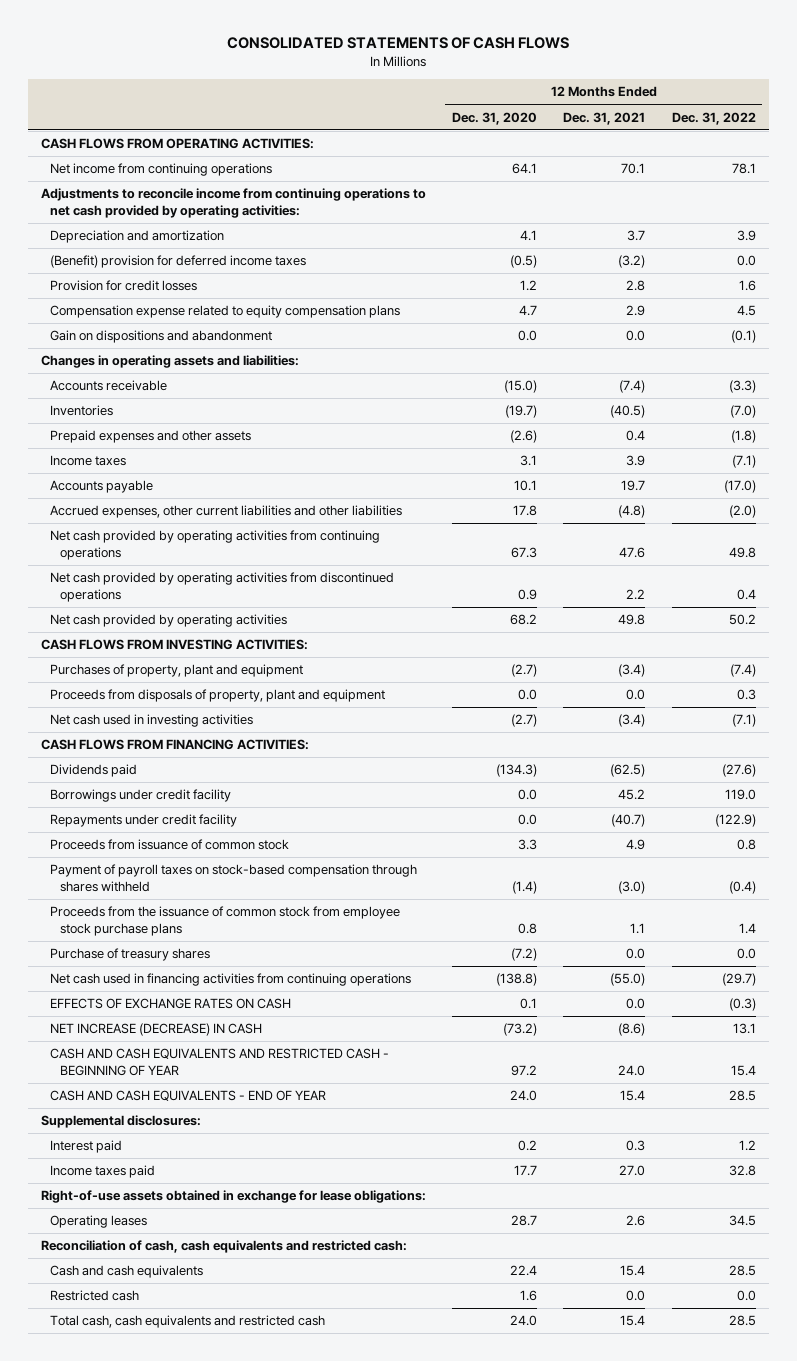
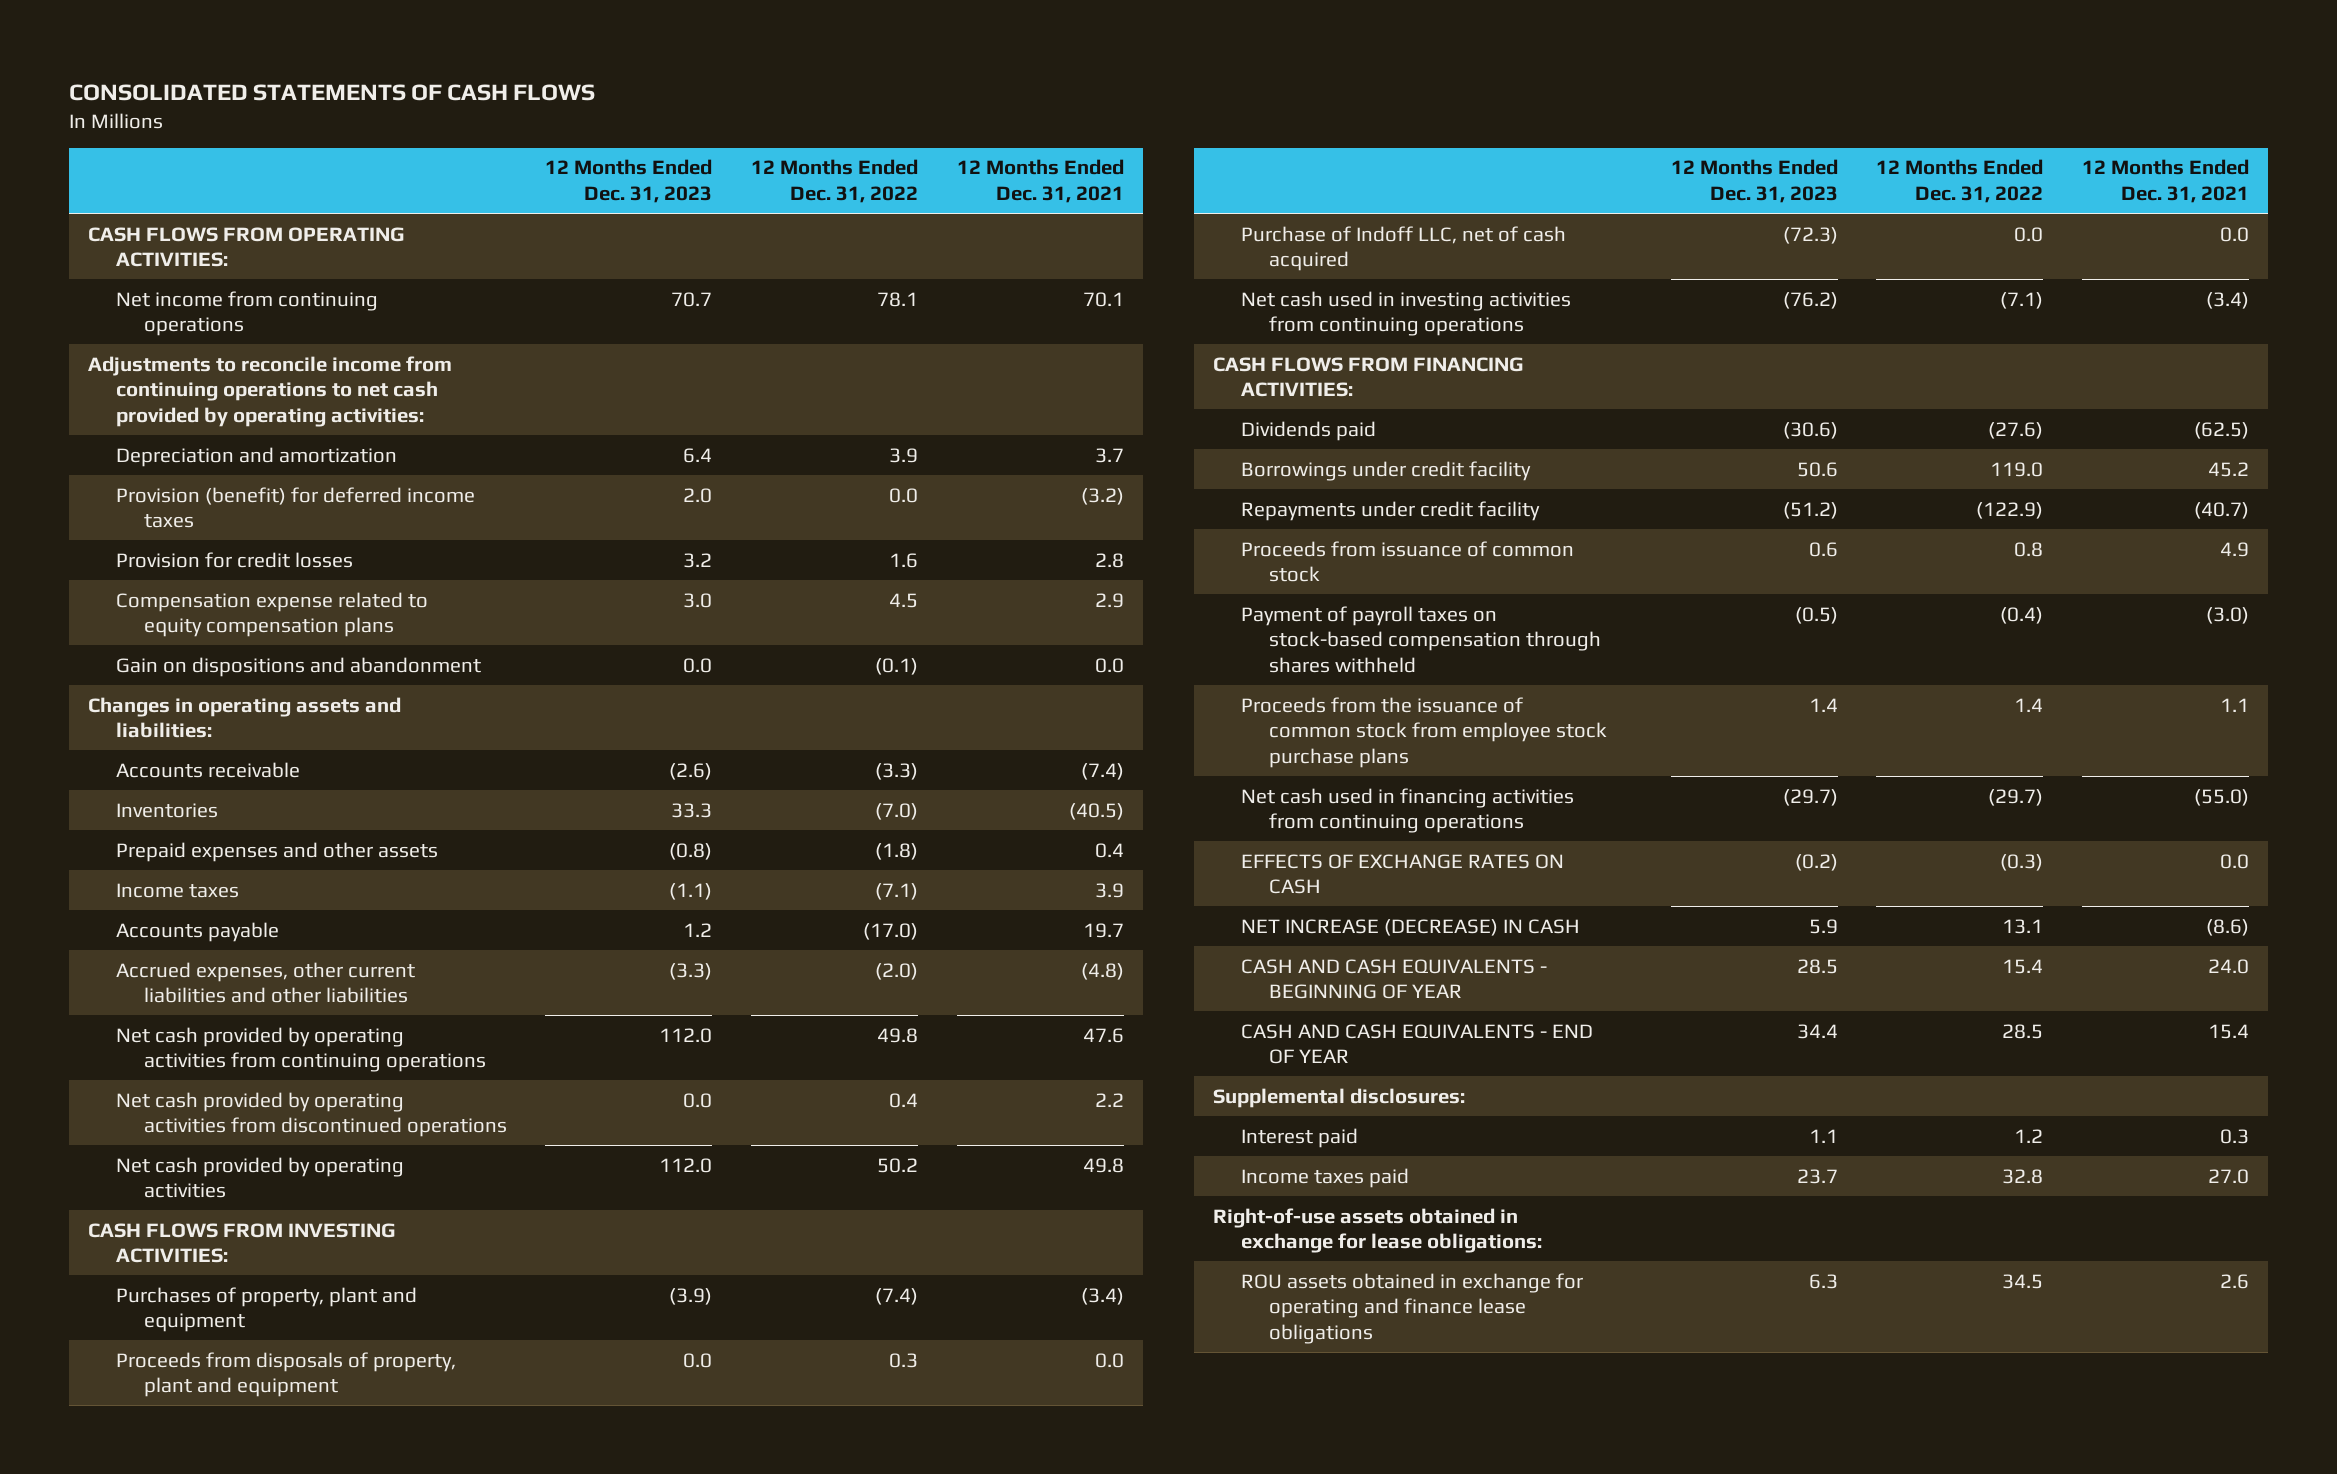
- | 12 Months Ended Dec. 31, 2020 | 12 Months Ended Dec. 31, 2021 | 12 Months Ended Dec. 31, 2022
+ | 12 Months Ended Dec. 31, 2023 | 12 Months Ended Dec. 31, 2022 | 12 Months Ended Dec. 31, 2021
- (Benefit) provision for deferred income taxes | (0.5) | (3.2) | 0.0
+ Provision (benefit) for deferred income taxes | 2.0 | 0.0 | (3.2)
- Net cash used in investing activities | (2.7) | (3.4) | (7.1)
+ Purchase of Indoff LLC, net of cash acquired | (72.3) | 0.0 | 0.0
+ Net cash used in investing activities from continuing operations | (76.2) | (7.1) | (3.4)
- Purchase of treasury shares | (7.2) | 0.0 | 0.0
- CASH AND CASH EQUIVALENTS AND RESTRICTED CASH - BEGINNING OF YEAR | 97.2 | 24.0 | 15.4
+ CASH AND CASH EQUIVALENTS - BEGINNING OF YEAR | 28.5 | 15.4 | 24.0
- Operating leases | 28.7 | 2.6 | 34.5
- Reconciliation of cash, cash equivalents and restricted cash:
- Cash and cash equivalents | 22.4 | 15.4 | 28.5
- Restricted cash | 1.6 | 0.0 | 0.0
- Total cash, cash equivalents and restricted cash | 24.0 | 15.4 | 28.5
+ ROU assets obtained in exchange for operating and finance lease obligations | 6.3 | 34.5 | 2.6

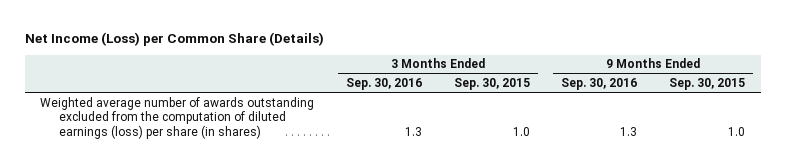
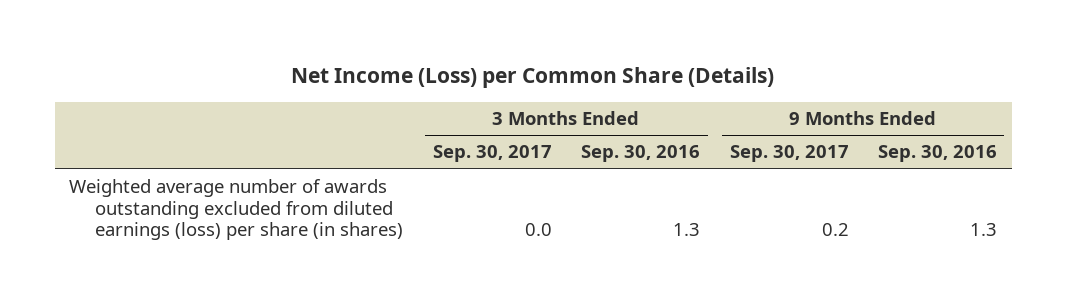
- | 3 Months Ended Sep. 30, 2016 | 3 Months Ended Sep. 30, 2015 | 9 Months Ended Sep. 30, 2016 | 9 Months Ended Sep. 30, 2015
+ | 3 Months Ended Sep. 30, 2017 | 3 Months Ended Sep. 30, 2016 | 9 Months Ended Sep. 30, 2017 | 9 Months Ended Sep. 30, 2016
- Weighted average number of awards outstanding excluded from the computation of diluted earnings (loss) per share (in shares) | 1.3 | 1.0 | 1.3 | 1.0
+ Weighted average number of awards outstanding excluded from diluted earnings (loss) per share (in shares) | 0.0 | 1.3 | 0.2 | 1.3

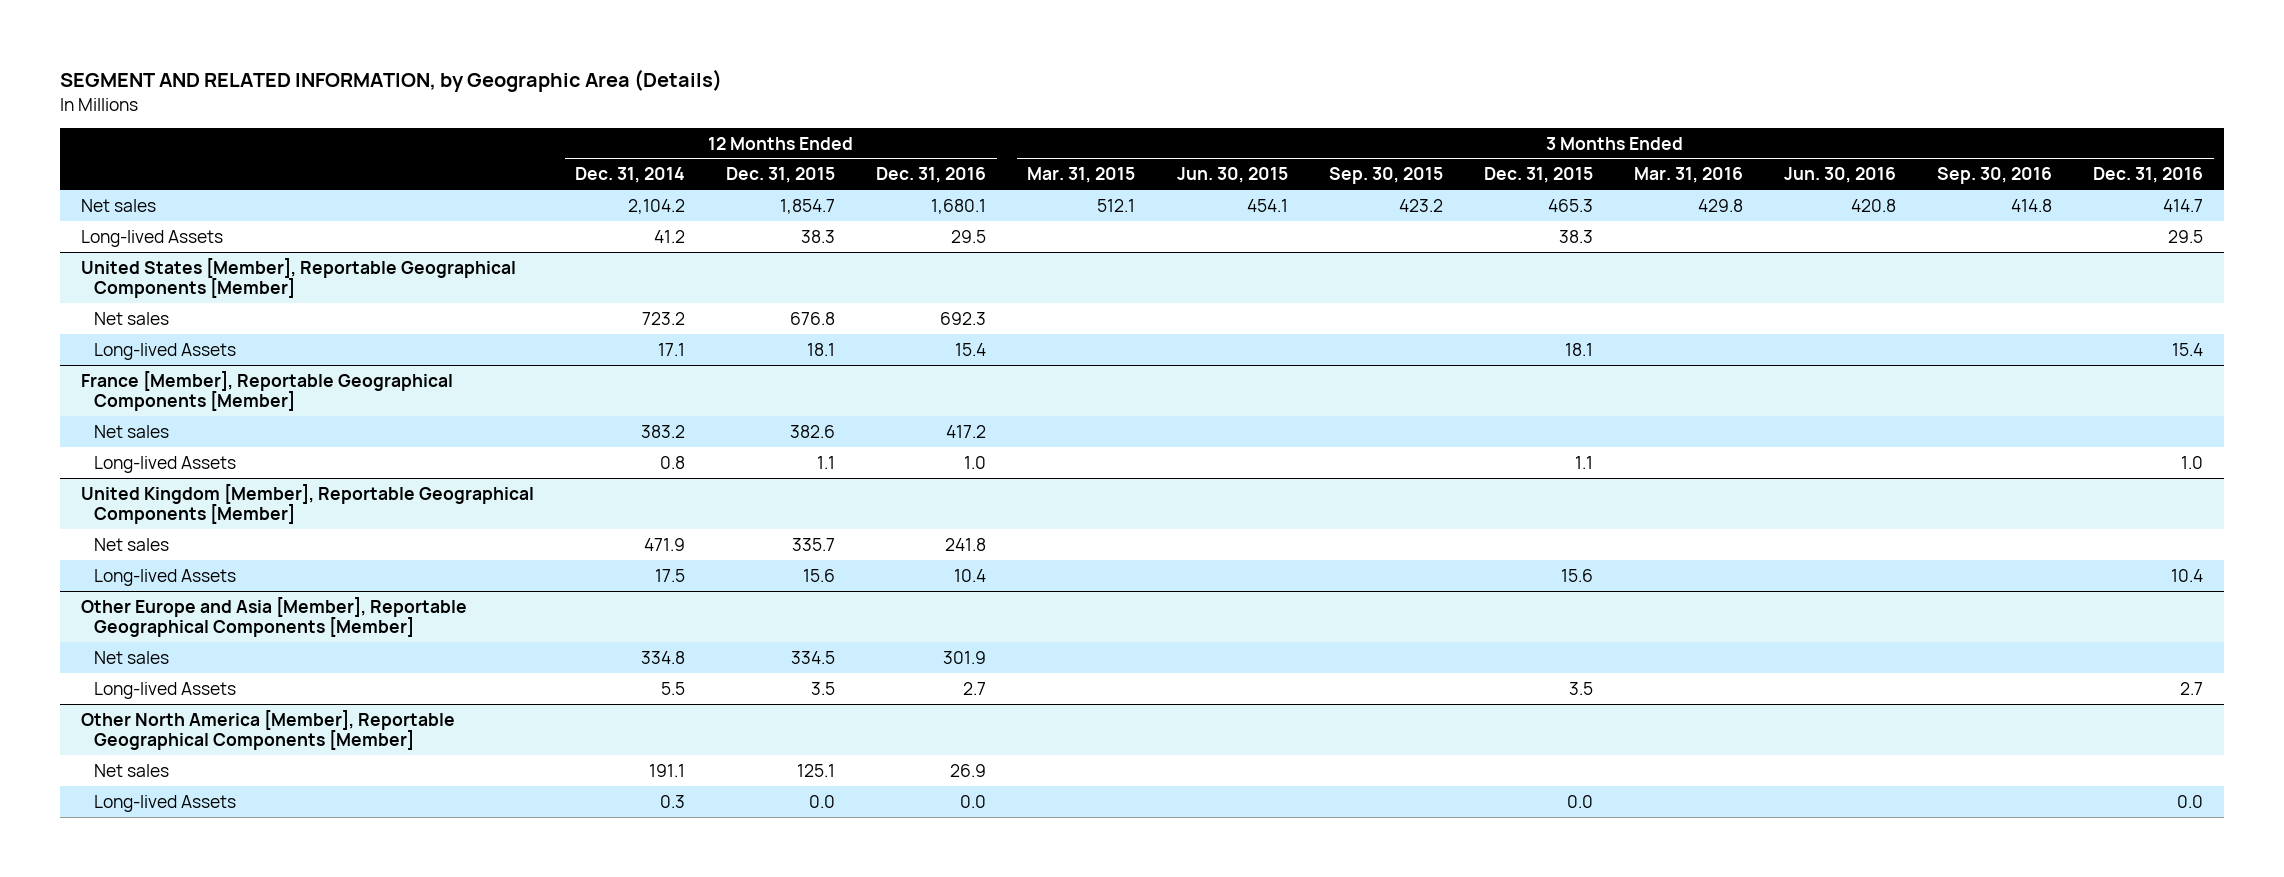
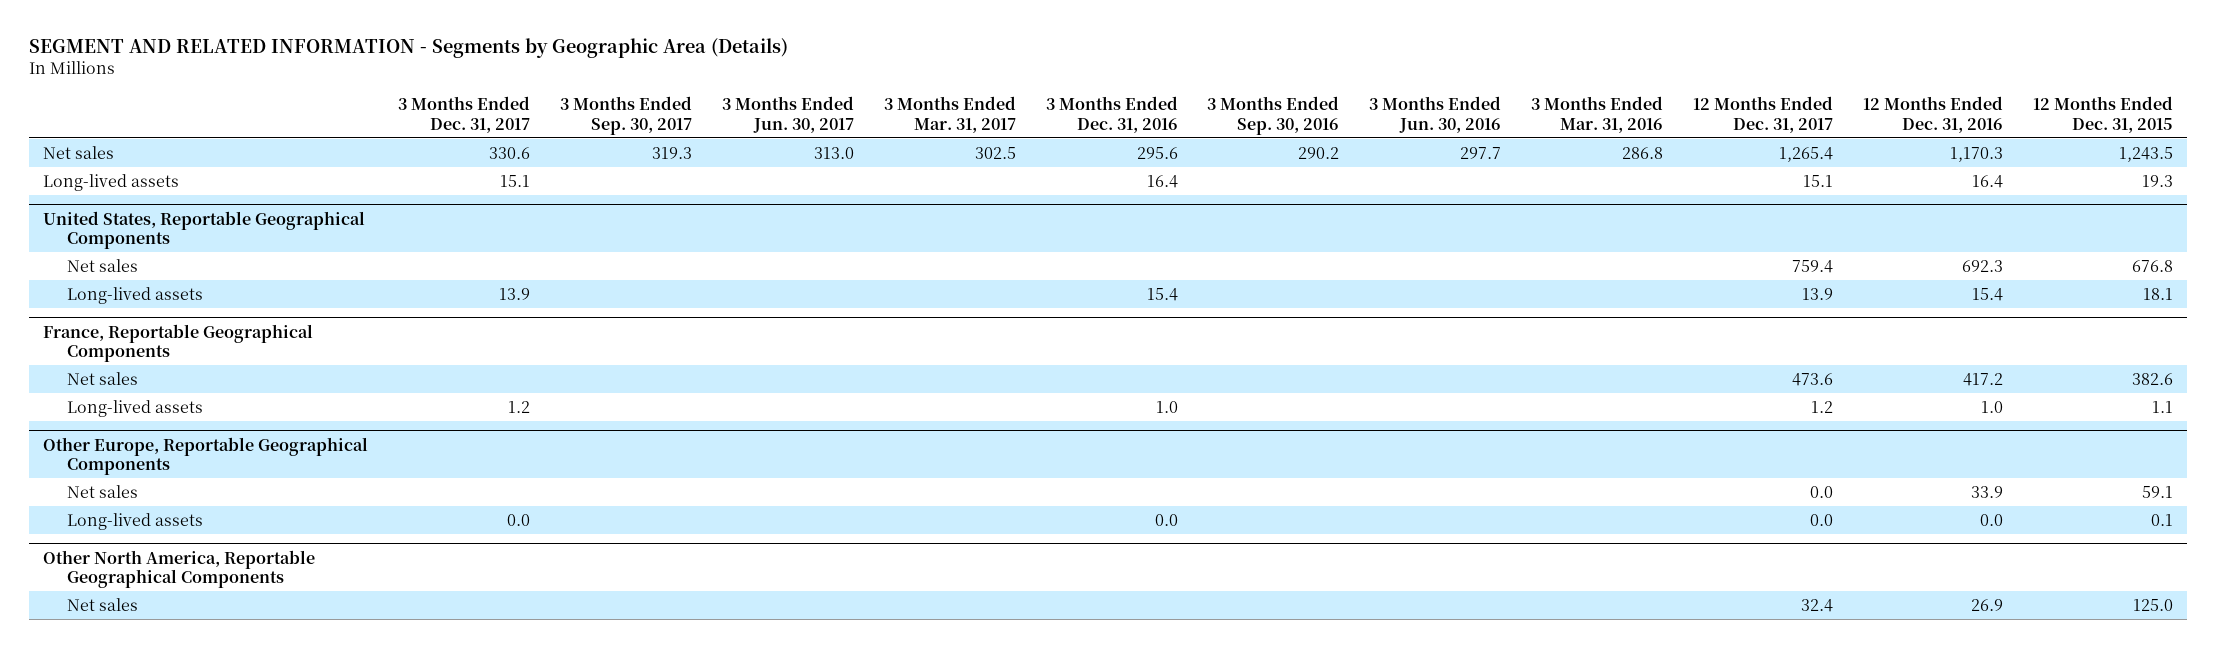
- SEGMENT AND RELATED INFORMATION, by Geographic Area (Details)
+ SEGMENT AND RELATED INFORMATION - Segments by Geographic Area (Details)
- | 12 Months Ended Dec. 31, 2014 | 12 Months Ended Dec. 31, 2015 | 12 Months Ended Dec. 31, 2016 | 3 Months Ended Mar. 31, 2015 | 3 Months Ended Jun. 30, 2015 | 3 Months Ended Sep. 30, 2015 | 3 Months Ended Dec. 31, 2015 | 3 Months Ended Mar. 31, 2016 | 3 Months Ended Jun. 30, 2016 | 3 Months Ended Sep. 30, 2016 | 3 Months Ended Dec. 31, 2016
+ | 3 Months Ended Dec. 31, 2017 | 3 Months Ended Sep. 30, 2017 | 3 Months Ended Jun. 30, 2017 | 3 Months Ended Mar. 31, 2017 | 3 Months Ended Dec. 31, 2016 | 3 Months Ended Sep. 30, 2016 | 3 Months Ended Jun. 30, 2016 | 3 Months Ended Mar. 31, 2016 | 12 Months Ended Dec. 31, 2017 | 12 Months Ended Dec. 31, 2016 | 12 Months Ended Dec. 31, 2015
- Net sales | 2,104.2 | 1,854.7 | 1,680.1 | 512.1 | 454.1 | 423.2 | 465.3 | 429.8 | 420.8 | 414.8 | 414.7
- Long-lived Assets | 41.2 | 38.3 | 29.5 | | | | 38.3 | | | | 29.5
- United States [Member], Reportable Geographical Components [Member]
+ Net sales | 330.6 | 319.3 | 313.0 | 302.5 | 295.6 | 290.2 | 297.7 | 286.8 | 1,265.4 | 1,170.3 | 1,243.5
+ Long-lived assets | 15.1 | | | | 16.4 | | | | 15.1 | 16.4 | 19.3
+ United States, Reportable Geographical Components
- Long-lived Assets | 17.1 | 18.1 | 15.4 | | | | 18.1 | | | | 15.4
- France [Member], Reportable Geographical Components [Member]
+ Long-lived assets | 13.9 | | | | 15.4 | | | | 13.9 | 15.4 | 18.1
+ France, Reportable Geographical Components
- Long-lived Assets | 0.8 | 1.1 | 1.0 | | | | 1.1 | | | | 1.0
- United Kingdom [Member], Reportable Geographical Components [Member]
- Net sales | 471.9 | 335.7 | 241.8 | | | | | | | |
- Long-lived Assets | 17.5 | 15.6 | 10.4 | | | | 15.6 | | | | 10.4
- Other Europe and Asia [Member], Reportable Geographical Components [Member]
- Net sales | 334.8 | 334.5 | 301.9 | | | | | | | |
- Long-lived Assets | 5.5 | 3.5 | 2.7 | | | | 3.5 | | | | 2.7
- Other North America [Member], Reportable Geographical Components [Member]
- Net sales | 191.1 | 125.1 | 26.9 | | | | | | | |
- Long-lived Assets | 0.3 | 0.0 | 0.0 | | | | 0.0 | | | | 0.0
+ Long-lived assets | 1.2 | | | | 1.0 | | | | 1.2 | 1.0 | 1.1
+ Other Europe, Reportable Geographical Components
+ Net sales | | | | | | | | | 0.0 | 33.9 | 59.1
+ Long-lived assets | 0.0 | | | | 0.0 | | | | 0.0 | 0.0 | 0.1
+ Other North America, Reportable Geographical Components
+ Net sales | | | | | | | | | 32.4 | 26.9 | 125.0

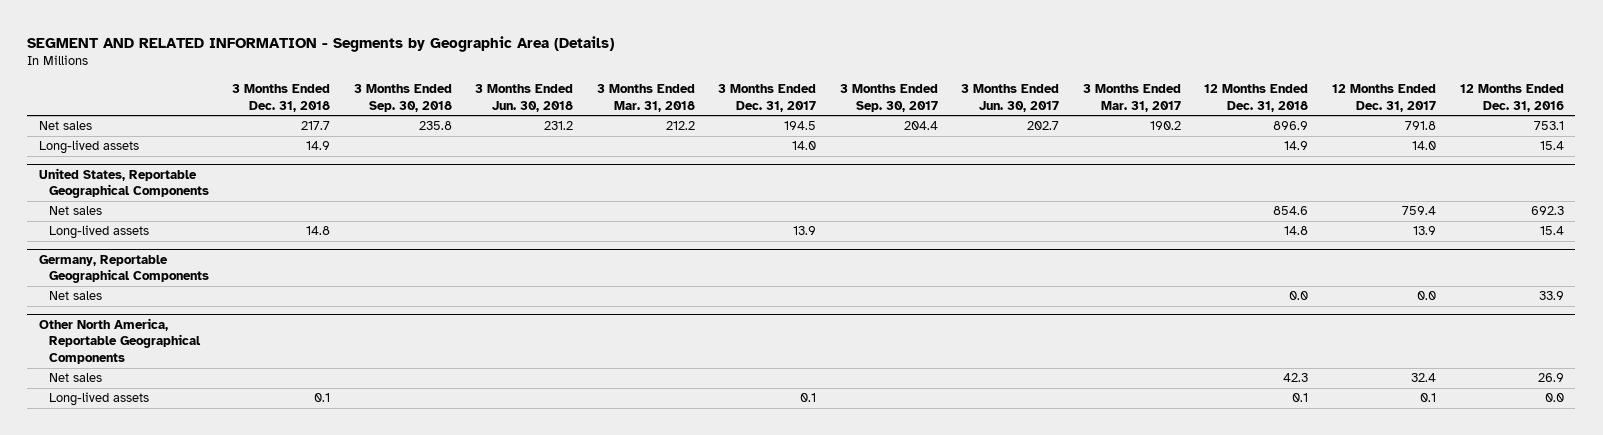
- | 3 Months Ended Dec. 31, 2017 | 3 Months Ended Sep. 30, 2017 | 3 Months Ended Jun. 30, 2017 | 3 Months Ended Mar. 31, 2017 | 3 Months Ended Dec. 31, 2016 | 3 Months Ended Sep. 30, 2016 | 3 Months Ended Jun. 30, 2016 | 3 Months Ended Mar. 31, 2016 | 12 Months Ended Dec. 31, 2017 | 12 Months Ended Dec. 31, 2016 | 12 Months Ended Dec. 31, 2015
+ | 3 Months Ended Dec. 31, 2018 | 3 Months Ended Sep. 30, 2018 | 3 Months Ended Jun. 30, 2018 | 3 Months Ended Mar. 31, 2018 | 3 Months Ended Dec. 31, 2017 | 3 Months Ended Sep. 30, 2017 | 3 Months Ended Jun. 30, 2017 | 3 Months Ended Mar. 31, 2017 | 12 Months Ended Dec. 31, 2018 | 12 Months Ended Dec. 31, 2017 | 12 Months Ended Dec. 31, 2016
- Net sales | 330.6 | 319.3 | 313.0 | 302.5 | 295.6 | 290.2 | 297.7 | 286.8 | 1,265.4 | 1,170.3 | 1,243.5
- Long-lived assets | 15.1 | | | | 16.4 | | | | 15.1 | 16.4 | 19.3
+ Net sales | 217.7 | 235.8 | 231.2 | 212.2 | 194.5 | 204.4 | 202.7 | 190.2 | 896.9 | 791.8 | 753.1
+ Long-lived assets | 14.9 | | | | 14.0 | | | | 14.9 | 14.0 | 15.4
- France, Reportable Geographical Components
- Net sales | | | | | | | | | 473.6 | 417.2 | 382.6
- Long-lived assets | 1.2 | | | | 1.0 | | | | 1.2 | 1.0 | 1.1
- Other Europe, Reportable Geographical Components
+ Germany, Reportable Geographical Components
- Long-lived assets | 0.0 | | | | 0.0 | | | | 0.0 | 0.0 | 0.1
@ Other North America, Reportable Geographical Components
+ Long-lived assets | 0.1 | | | | 0.1 | | | | 0.1 | 0.1 | 0.0

